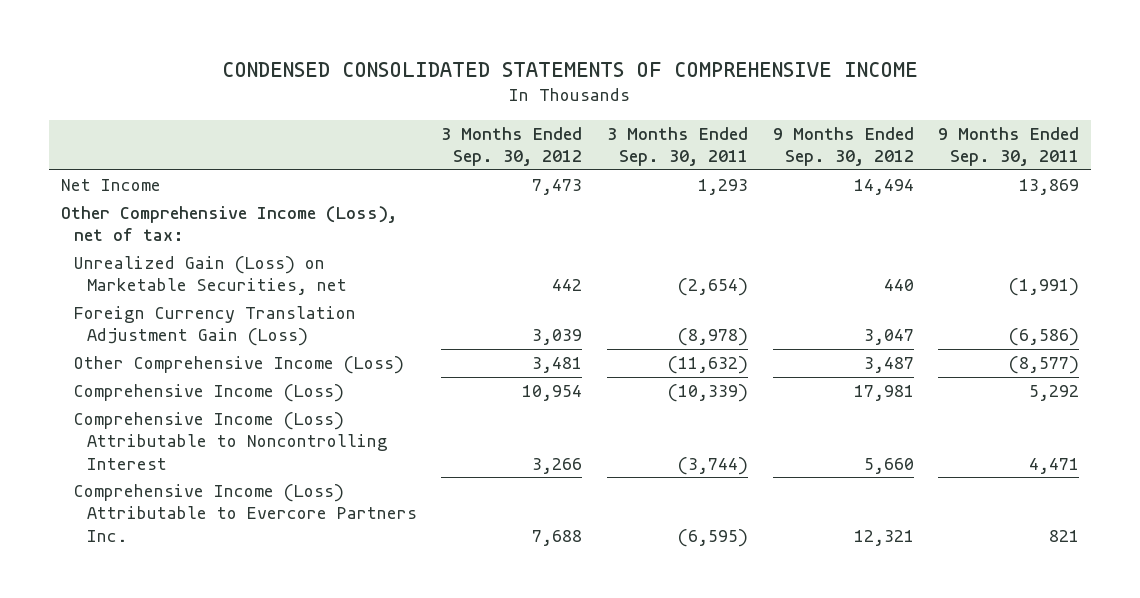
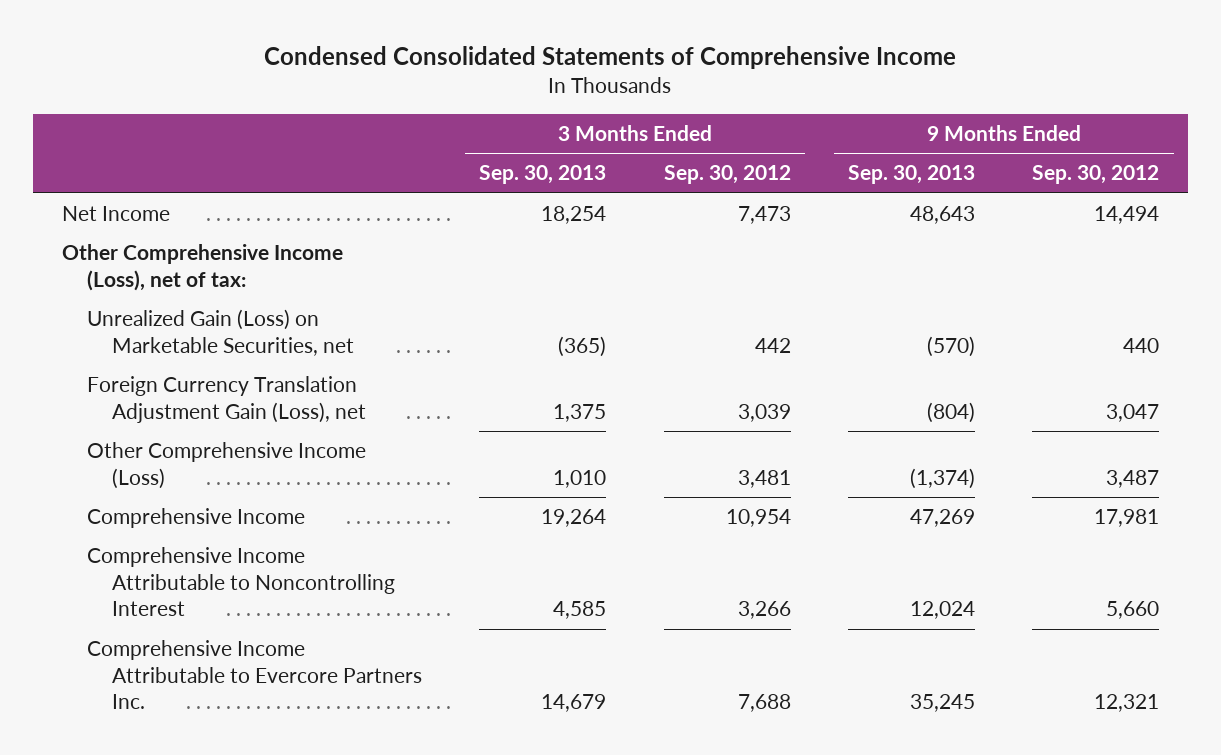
- CONDENSED CONSOLIDATED STATEMENTS OF COMPREHENSIVE INCOME
+ Condensed Consolidated Statements of Comprehensive Income
- | 3 Months Ended Sep. 30, 2012 | 3 Months Ended Sep. 30, 2011 | 9 Months Ended Sep. 30, 2012 | 9 Months Ended Sep. 30, 2011
+ | 3 Months Ended Sep. 30, 2013 | 3 Months Ended Sep. 30, 2012 | 9 Months Ended Sep. 30, 2013 | 9 Months Ended Sep. 30, 2012
- Foreign Currency Translation Adjustment Gain (Loss) | 3,039 | (8,978) | 3,047 | (6,586)
+ Foreign Currency Translation Adjustment Gain (Loss), net | 1,375 | 3,039 | (804) | 3,047
- Comprehensive Income (Loss) | 10,954 | (10,339) | 17,981 | 5,292
- Comprehensive Income (Loss) Attributable to Noncontrolling Interest | 3,266 | (3,744) | 5,660 | 4,471
- Comprehensive Income (Loss) Attributable to Evercore Partners Inc. | 7,688 | (6,595) | 12,321 | 821
+ Comprehensive Income | 19,264 | 10,954 | 47,269 | 17,981
+ Comprehensive Income Attributable to Noncontrolling Interest | 4,585 | 3,266 | 12,024 | 5,660
+ Comprehensive Income Attributable to Evercore Partners Inc. | 14,679 | 7,688 | 35,245 | 12,321

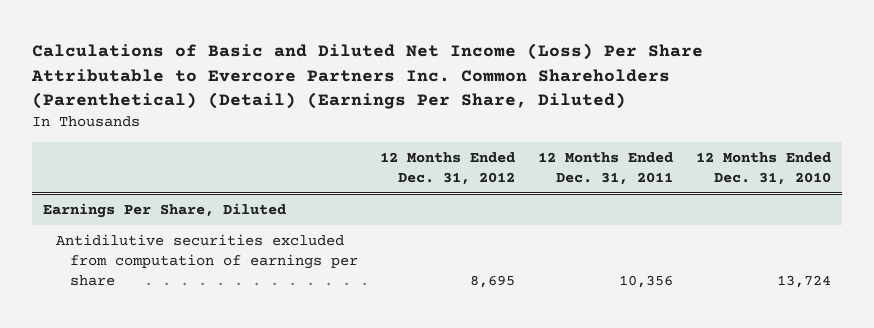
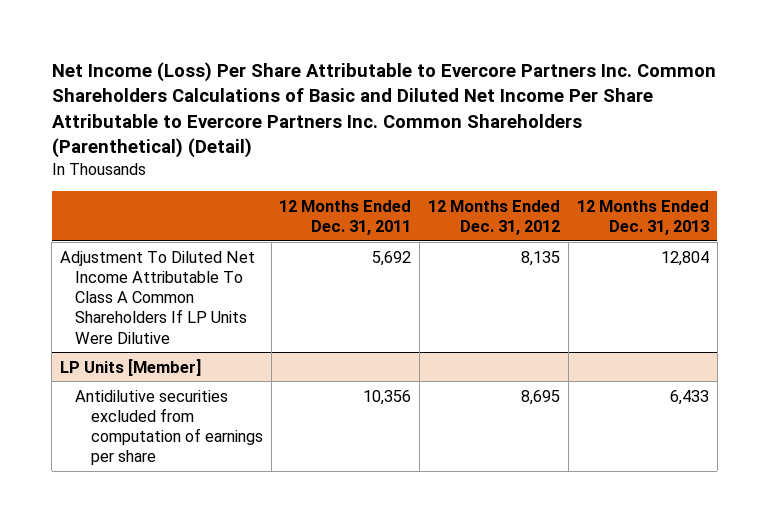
- Calculations of Basic and Diluted Net Income (Loss) Per Share Attributable to Evercore Partners Inc. Common Shareholders (Parenthetical) (Detail) (Earnings Per Share, Diluted)
+ Net Income (Loss) Per Share Attributable to Evercore Partners Inc. Common Shareholders Calculations of Basic and Diluted Net Income Per Share Attributable to Evercore Partners Inc. Common Shareholders (Parenthetical) (Detail)
- | 12 Months Ended Dec. 31, 2012 | 12 Months Ended Dec. 31, 2011 | 12 Months Ended Dec. 31, 2010
+ | 12 Months Ended Dec. 31, 2011 | 12 Months Ended Dec. 31, 2012 | 12 Months Ended Dec. 31, 2013
- Earnings Per Share, Diluted
+ Adjustment To Diluted Net Income Attributable To Class A Common Shareholders If LP Units Were Dilutive | 5,692 | 8,135 | 12,804
+ LP Units [Member]

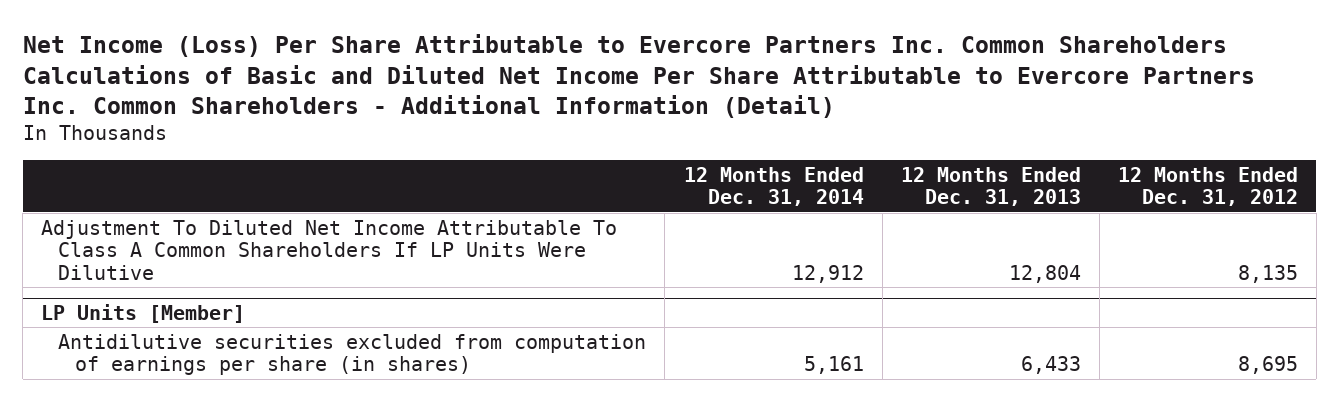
- Net Income (Loss) Per Share Attributable to Evercore Partners Inc. Common Shareholders Calculations of Basic and Diluted Net Income Per Share Attributable to Evercore Partners Inc. Common Shareholders (Parenthetical) (Detail)
+ Net Income (Loss) Per Share Attributable to Evercore Partners Inc. Common Shareholders Calculations of Basic and Diluted Net Income Per Share Attributable to Evercore Partners Inc. Common Shareholders - Additional Information (Detail)
- | 12 Months Ended Dec. 31, 2011 | 12 Months Ended Dec. 31, 2012 | 12 Months Ended Dec. 31, 2013
+ | 12 Months Ended Dec. 31, 2014 | 12 Months Ended Dec. 31, 2013 | 12 Months Ended Dec. 31, 2012
@ LP Units [Member]
- Antidilutive securities excluded from computation of earnings per share | 10,356 | 8,695 | 6,433
+ Antidilutive securities excluded from computation of earnings per share (in shares) | 5,161 | 6,433 | 8,695

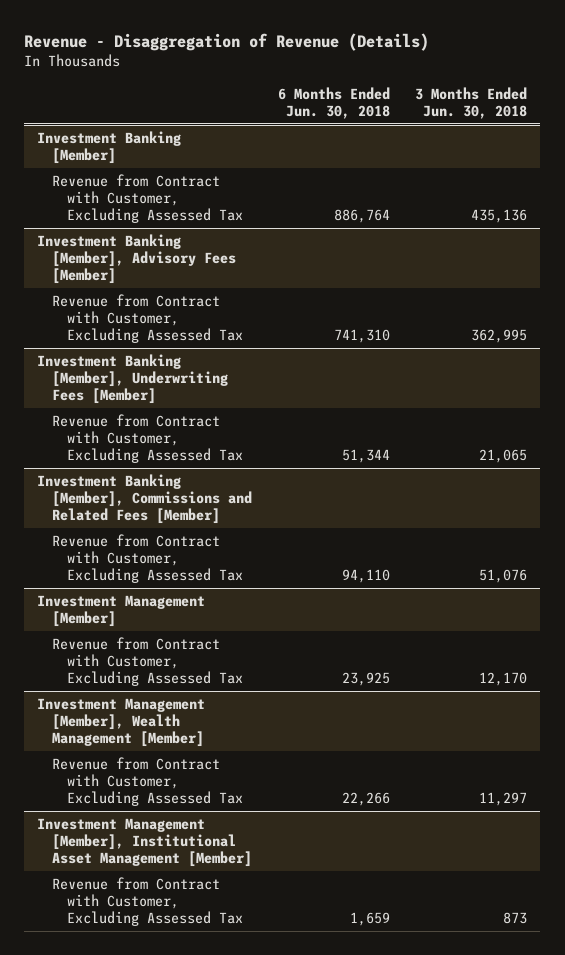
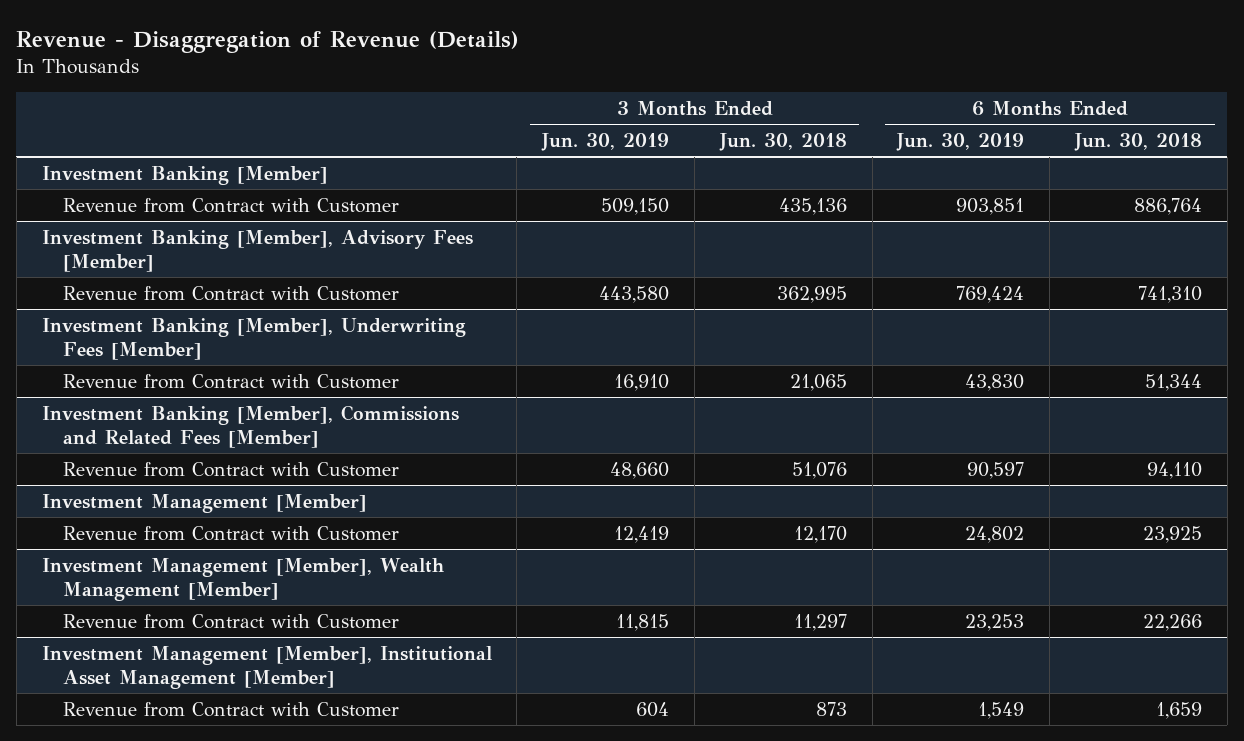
- | 6 Months Ended Jun. 30, 2018 | 3 Months Ended Jun. 30, 2018
+ | 3 Months Ended Jun. 30, 2019 | 3 Months Ended Jun. 30, 2018 | 6 Months Ended Jun. 30, 2019 | 6 Months Ended Jun. 30, 2018
@ Investment Banking [Member]
- Revenue from Contract with Customer, Excluding Assessed Tax | 886,764 | 435,136
+ Revenue from Contract with Customer | 509,150 | 435,136 | 903,851 | 886,764
@ Investment Banking [Member], Advisory Fees [Member]
- Revenue from Contract with Customer, Excluding Assessed Tax | 741,310 | 362,995
+ Revenue from Contract with Customer | 443,580 | 362,995 | 769,424 | 741,310
@ Investment Banking [Member], Underwriting Fees [Member]
- Revenue from Contract with Customer, Excluding Assessed Tax | 51,344 | 21,065
+ Revenue from Contract with Customer | 16,910 | 21,065 | 43,830 | 51,344
@ Investment Banking [Member], Commissions and Related Fees [Member]
- Revenue from Contract with Customer, Excluding Assessed Tax | 94,110 | 51,076
+ Revenue from Contract with Customer | 48,660 | 51,076 | 90,597 | 94,110
@ Investment Management [Member]
- Revenue from Contract with Customer, Excluding Assessed Tax | 23,925 | 12,170
+ Revenue from Contract with Customer | 12,419 | 12,170 | 24,802 | 23,925
@ Investment Management [Member], Wealth Management [Member]
- Revenue from Contract with Customer, Excluding Assessed Tax | 22,266 | 11,297
+ Revenue from Contract with Customer | 11,815 | 11,297 | 23,253 | 22,266
@ Investment Management [Member], Institutional Asset Management [Member]
- Revenue from Contract with Customer, Excluding Assessed Tax | 1,659 | 873
+ Revenue from Contract with Customer | 604 | 873 | 1,549 | 1,659

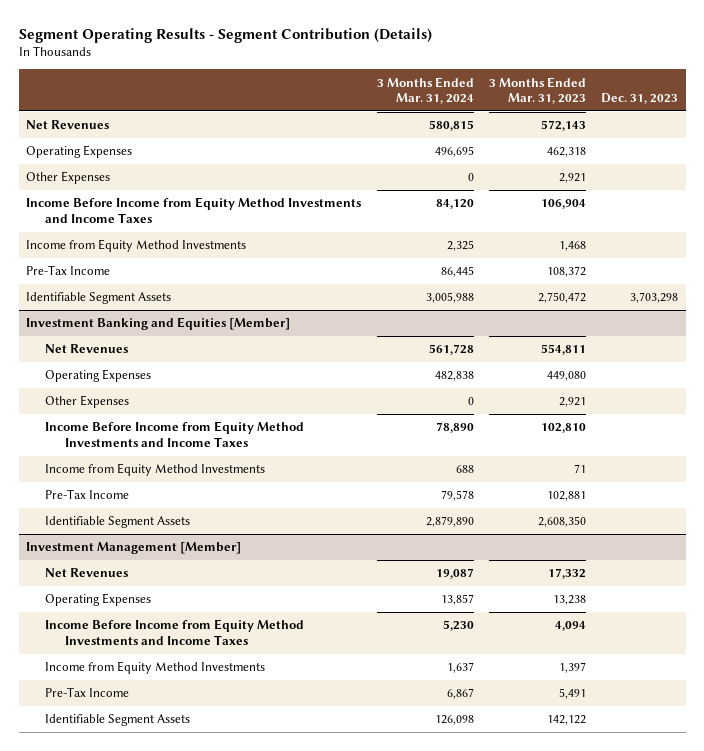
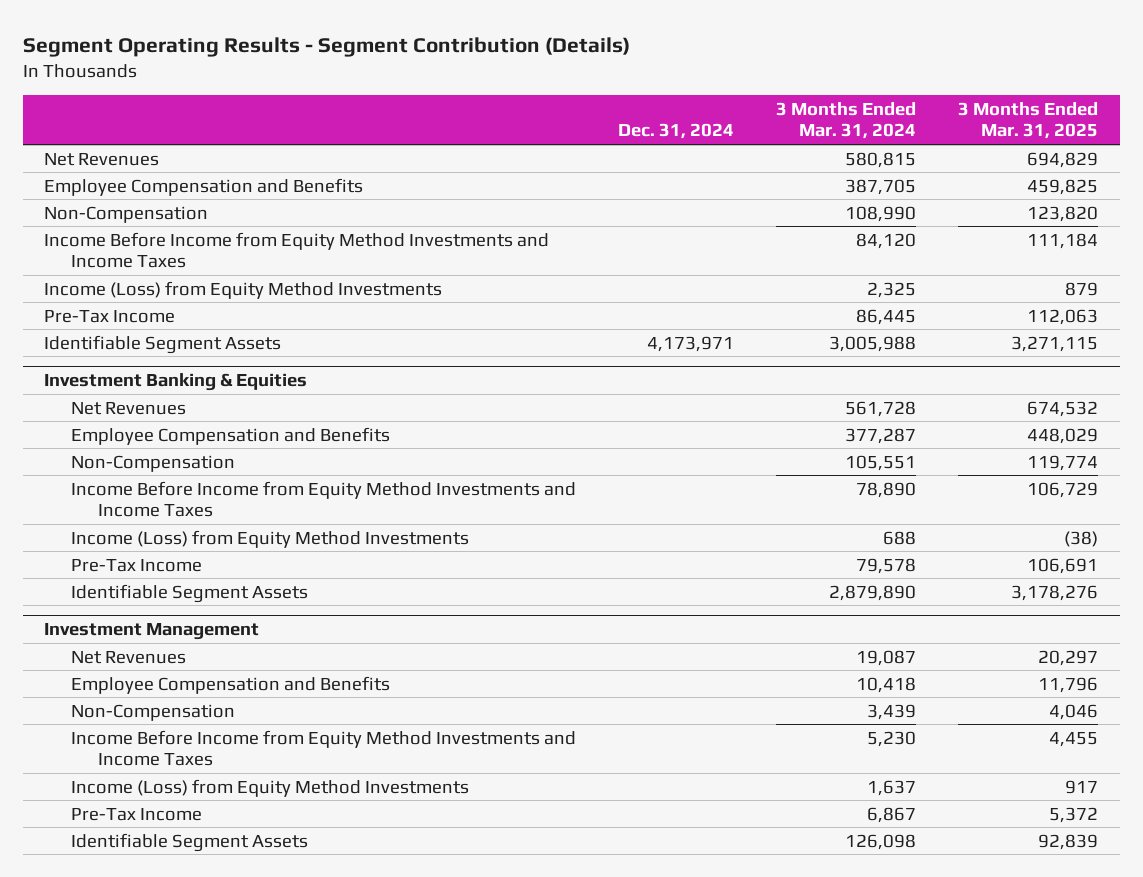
- | 3 Months Ended Mar. 31, 2024 | 3 Months Ended Mar. 31, 2023 | Dec. 31, 2023
+ | Dec. 31, 2024 | 3 Months Ended Mar. 31, 2024 | 3 Months Ended Mar. 31, 2025
- Operating Expenses | 496,695 | 462,318 |
- Other Expenses | 0 | 2,921 |
+ Employee Compensation and Benefits | | 387,705 | 459,825
+ Non-Compensation | | 108,990 | 123,820
- Income from Equity Method Investments | 2,325 | 1,468 |
+ Income (Loss) from Equity Method Investments | | 2,325 | 879
- Investment Banking and Equities [Member]
+ Investment Banking & Equities
- Operating Expenses | 482,838 | 449,080 |
- Other Expenses | 0 | 2,921 |
+ Employee Compensation and Benefits | | 377,287 | 448,029
+ Non-Compensation | | 105,551 | 119,774
- Income from Equity Method Investments | 688 | 71 |
+ Income (Loss) from Equity Method Investments | | 688 | (38)
- Investment Management [Member]
+ Investment Management
- Operating Expenses | 13,857 | 13,238 |
+ Employee Compensation and Benefits | | 10,418 | 11,796
+ Non-Compensation | | 3,439 | 4,046
- Income from Equity Method Investments | 1,637 | 1,397 |
+ Income (Loss) from Equity Method Investments | | 1,637 | 917

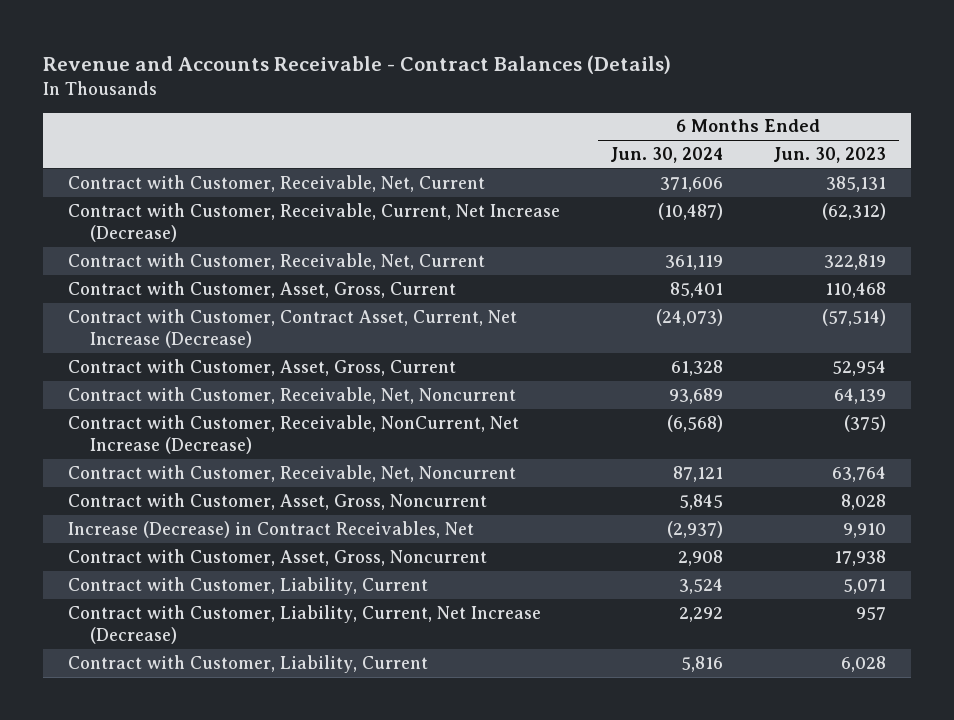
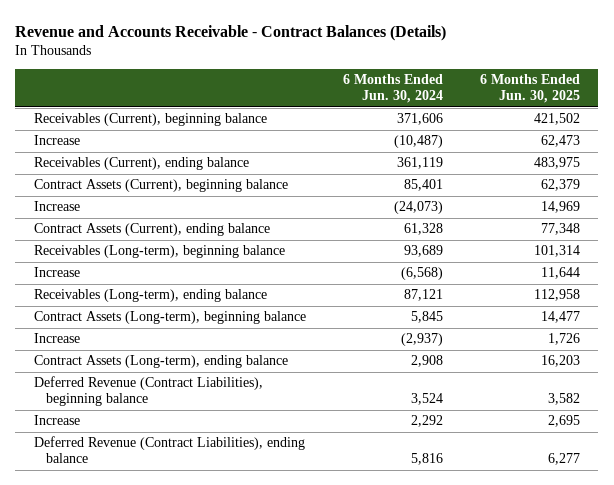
- | 6 Months Ended Jun. 30, 2024 | 6 Months Ended Jun. 30, 2023
+ | 6 Months Ended Jun. 30, 2024 | 6 Months Ended Jun. 30, 2025
- Contract with Customer, Receivable, Net, Current | 371,606 | 385,131
- Contract with Customer, Receivable, Current, Net Increase (Decrease) | (10,487) | (62,312)
- Contract with Customer, Receivable, Net, Current | 361,119 | 322,819
- Contract with Customer, Asset, Gross, Current | 85,401 | 110,468
- Contract with Customer, Contract Asset, Current, Net Increase (Decrease) | (24,073) | (57,514)
- Contract with Customer, Asset, Gross, Current | 61,328 | 52,954
- Contract with Customer, Receivable, Net, Noncurrent | 93,689 | 64,139
- Contract with Customer, Receivable, NonCurrent, Net Increase (Decrease) | (6,568) | (375)
- Contract with Customer, Receivable, Net, Noncurrent | 87,121 | 63,764
- Contract with Customer, Asset, Gross, Noncurrent | 5,845 | 8,028
- Increase (Decrease) in Contract Receivables, Net | (2,937) | 9,910
- Contract with Customer, Asset, Gross, Noncurrent | 2,908 | 17,938
- Contract with Customer, Liability, Current | 3,524 | 5,071
- Contract with Customer, Liability, Current, Net Increase (Decrease) | 2,292 | 957
- Contract with Customer, Liability, Current | 5,816 | 6,028
+ Receivables (Current), beginning balance | 371,606 | 421,502
+ Increase | (10,487) | 62,473
+ Receivables (Current), ending balance | 361,119 | 483,975
+ Contract Assets (Current), beginning balance | 85,401 | 62,379
+ Increase | (24,073) | 14,969
+ Contract Assets (Current), ending balance | 61,328 | 77,348
+ Receivables (Long-term), beginning balance | 93,689 | 101,314
+ Increase | (6,568) | 11,644
+ Receivables (Long-term), ending balance | 87,121 | 112,958
+ Contract Assets (Long-term), beginning balance | 5,845 | 14,477
+ Increase | (2,937) | 1,726
+ Contract Assets (Long-term), ending balance | 2,908 | 16,203
+ Deferred Revenue (Contract Liabilities), beginning balance | 3,524 | 3,582
+ Increase | 2,292 | 2,695
+ Deferred Revenue (Contract Liabilities), ending balance | 5,816 | 6,277

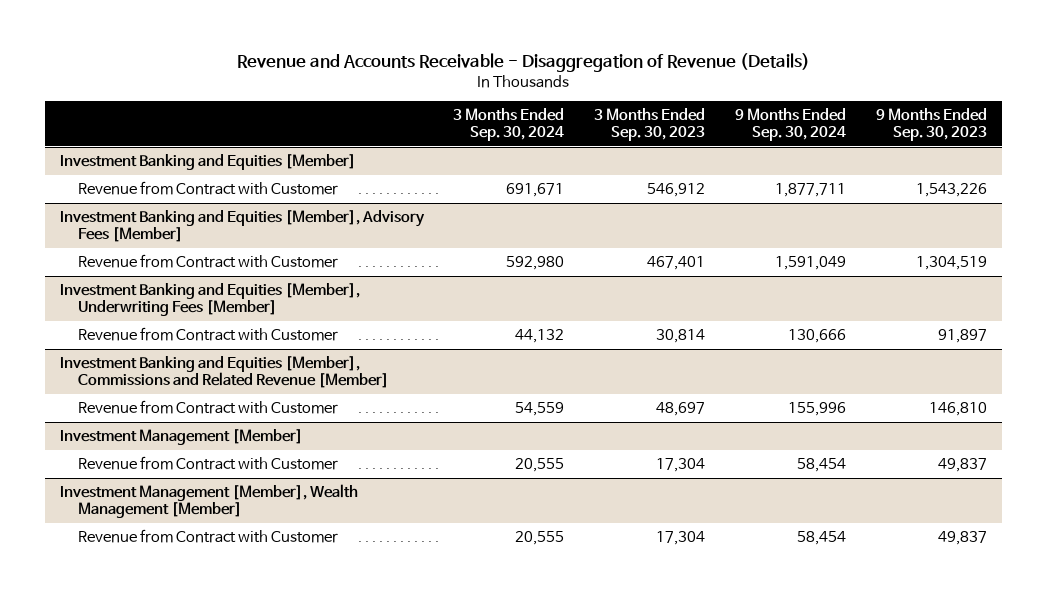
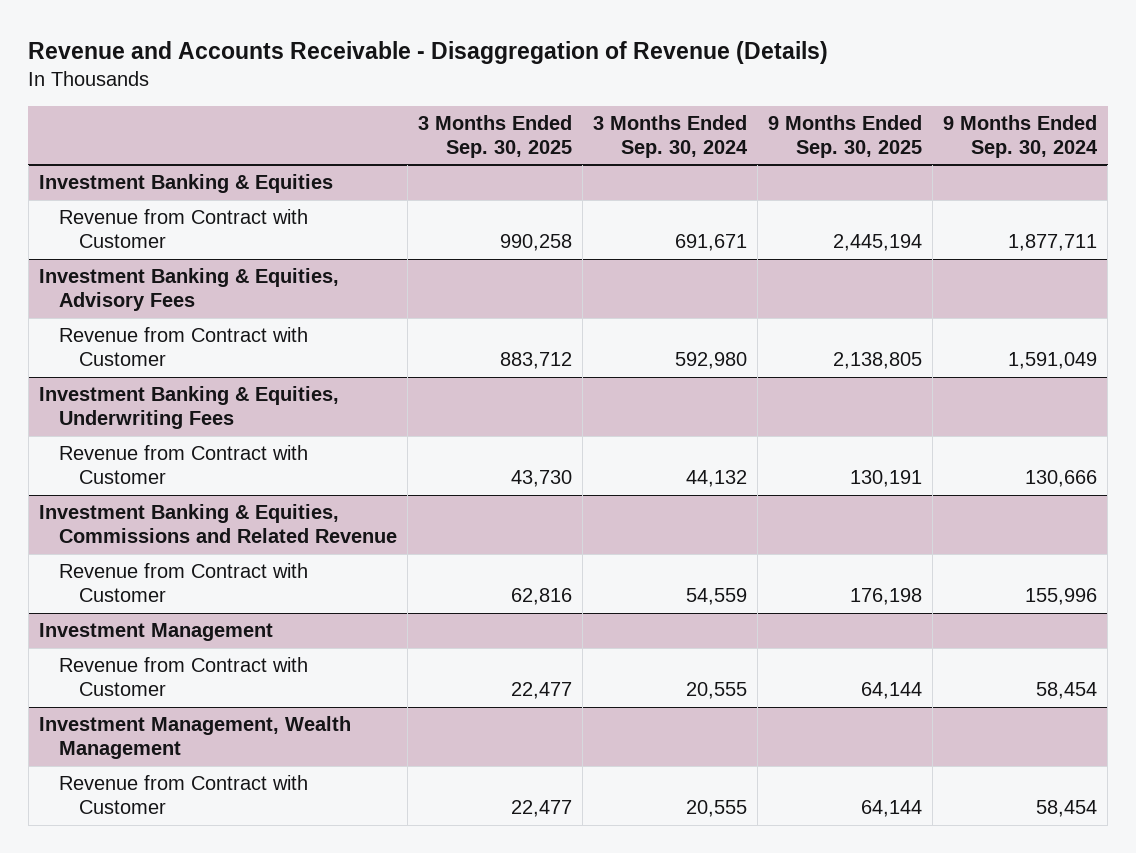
- | 3 Months Ended Sep. 30, 2024 | 3 Months Ended Sep. 30, 2023 | 9 Months Ended Sep. 30, 2024 | 9 Months Ended Sep. 30, 2023
+ | 3 Months Ended Sep. 30, 2025 | 3 Months Ended Sep. 30, 2024 | 9 Months Ended Sep. 30, 2025 | 9 Months Ended Sep. 30, 2024
- Investment Banking and Equities [Member]
+ Investment Banking & Equities
- Investment Banking and Equities [Member], Advisory Fees [Member]
+ Investment Banking & Equities, Advisory Fees
- Investment Banking and Equities [Member], Underwriting Fees [Member]
+ Investment Banking & Equities, Underwriting Fees
- Investment Banking and Equities [Member], Commissions and Related Revenue [Member]
+ Investment Banking & Equities, Commissions and Related Revenue
- Investment Management [Member]
+ Investment Management
- Investment Management [Member], Wealth Management [Member]
+ Investment Management, Wealth Management

